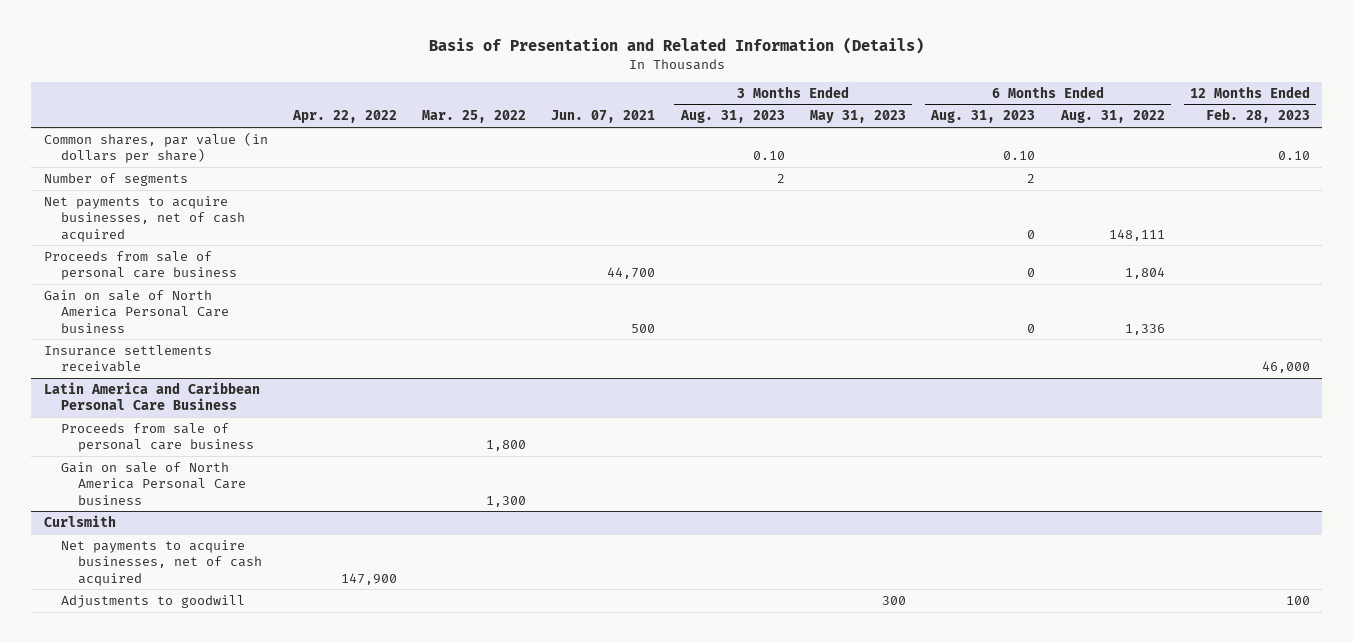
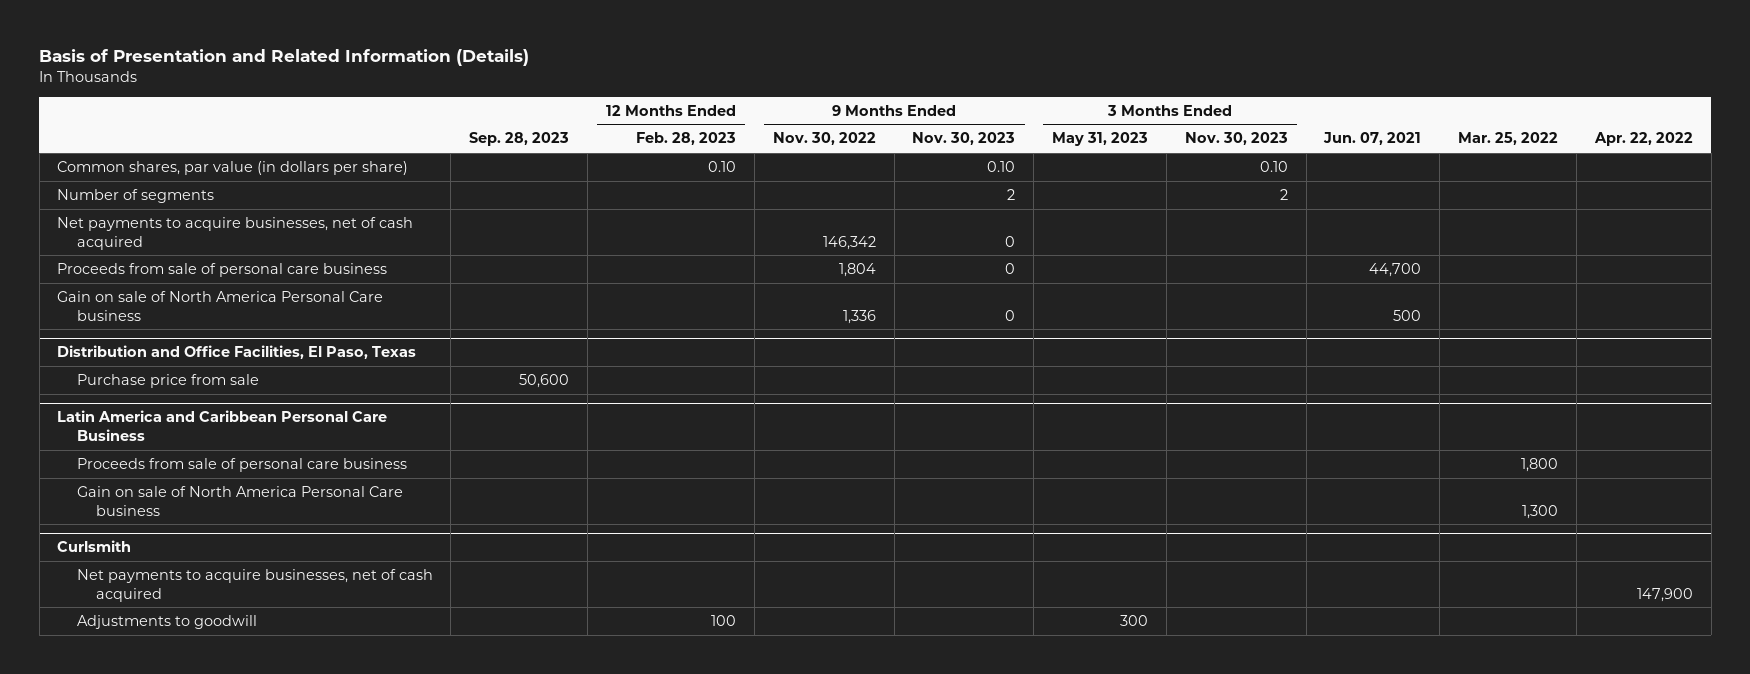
- | Apr. 22, 2022 | Mar. 25, 2022 | Jun. 07, 2021 | 3 Months Ended Aug. 31, 2023 | 3 Months Ended May 31, 2023 | 6 Months Ended Aug. 31, 2023 | 6 Months Ended Aug. 31, 2022 | 12 Months Ended Feb. 28, 2023
+ | Sep. 28, 2023 | 12 Months Ended Feb. 28, 2023 | 9 Months Ended Nov. 30, 2022 | 9 Months Ended Nov. 30, 2023 | 3 Months Ended May 31, 2023 | 3 Months Ended Nov. 30, 2023 | Jun. 07, 2021 | Mar. 25, 2022 | Apr. 22, 2022
- Insurance settlements receivable | | | | | | | | 46,000
+ Distribution and Office Facilities, El Paso, Texas
+ Purchase price from sale | 50,600 | | | | | | | |

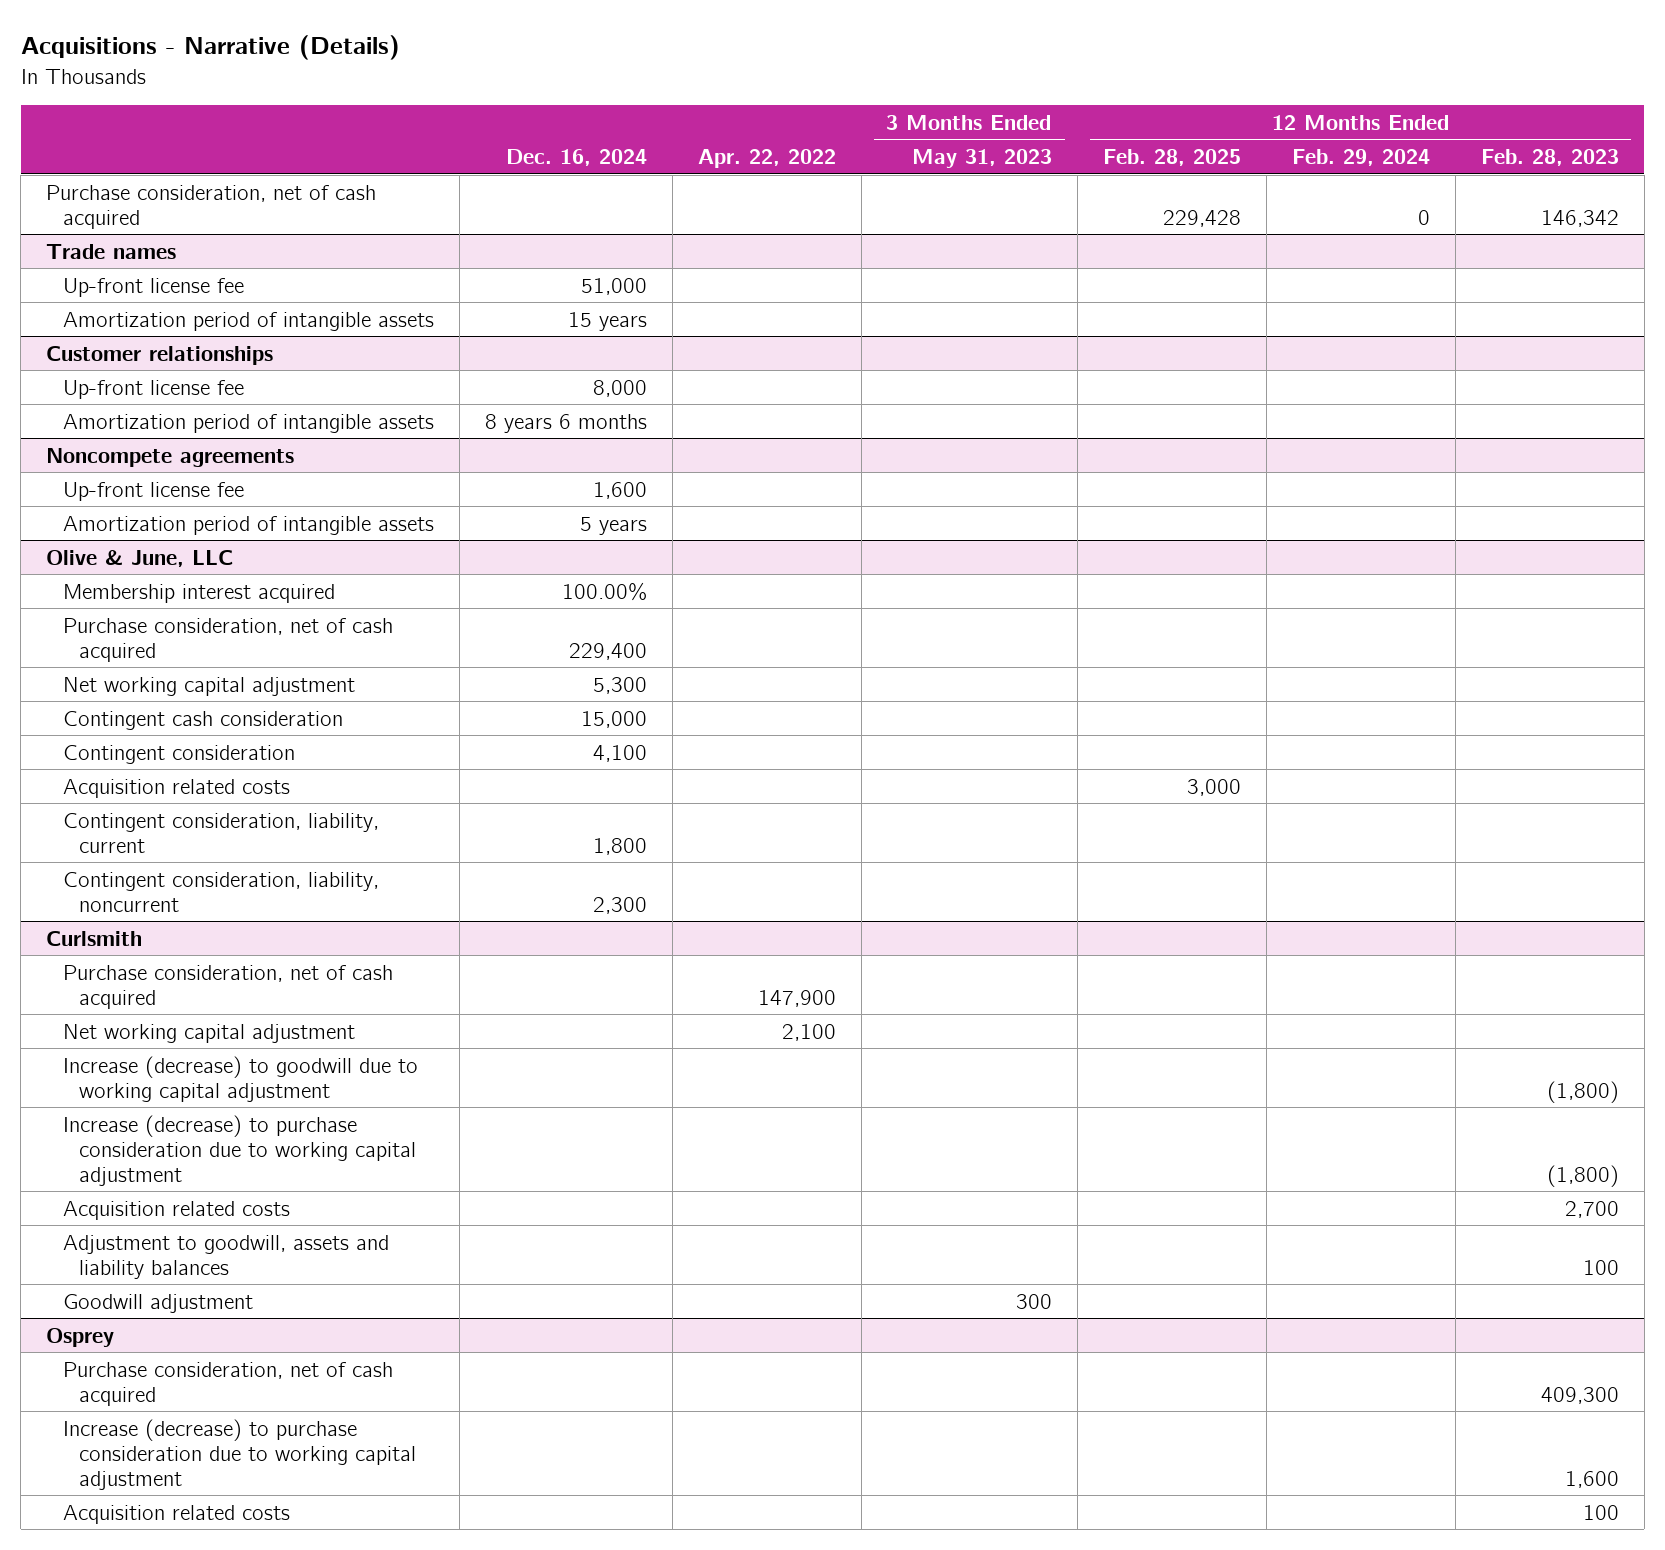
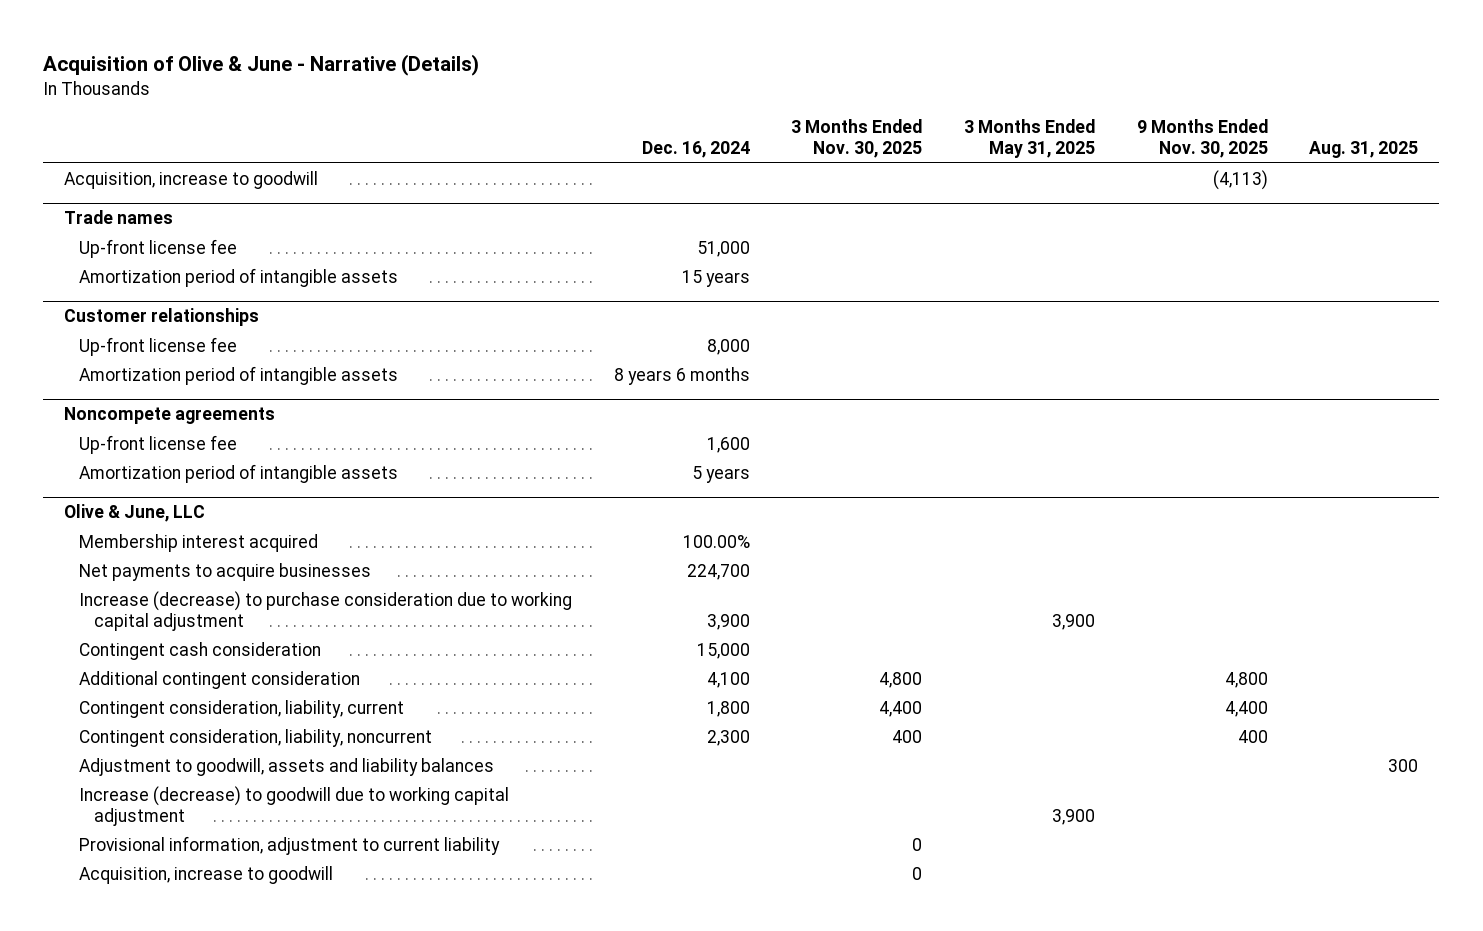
- Acquisitions - Narrative (Details)
+ Acquisition of Olive & June - Narrative (Details)
- | Dec. 16, 2024 | Apr. 22, 2022 | 3 Months Ended May 31, 2023 | 12 Months Ended Feb. 28, 2025 | 12 Months Ended Feb. 29, 2024 | 12 Months Ended Feb. 28, 2023
+ | Dec. 16, 2024 | 3 Months Ended Nov. 30, 2025 | 3 Months Ended May 31, 2025 | 9 Months Ended Nov. 30, 2025 | Aug. 31, 2025
- Purchase consideration, net of cash acquired | | | | 229,428 | 0 | 146,342
+ Acquisition, increase to goodwill | | | | (4,113) |
@ Olive & June, LLC
- Purchase consideration, net of cash acquired | 229,400 | | | | |
- Net working capital adjustment | 5,300 | | | | |
+ Net payments to acquire businesses | 224,700 | | | |
+ Increase (decrease) to purchase consideration due to working capital adjustment | 3,900 | | 3,900 | |
- Contingent consideration | 4,100 | | | | |
- Acquisition related costs | | | | 3,000 | |
+ Additional contingent consideration | 4,100 | 4,800 | | 4,800 |
- Curlsmith
- Purchase consideration, net of cash acquired | | 147,900 | | | |
- Net working capital adjustment | | 2,100 | | | |
- Increase (decrease) to goodwill due to working capital adjustment | | | | | | (1,800)
- Increase (decrease) to purchase consideration due to working capital adjustment | | | | | | (1,800)
- Acquisition related costs | | | | | | 2,700
- Adjustment to goodwill, assets and liability balances | | | | | | 100
- Goodwill adjustment | | | 300 | | |
- Osprey
- Purchase consideration, net of cash acquired | | | | | | 409,300
- Increase (decrease) to purchase consideration due to working capital adjustment | | | | | | 1,600
- Acquisition related costs | | | | | | 100
@ Olive & June, LLC
+ Adjustment to goodwill, assets and liability balances | | | | | 300
+ Increase (decrease) to goodwill due to working capital adjustment | | | 3,900 | |
+ Provisional information, adjustment to current liability | | 0 | | |
+ Acquisition, increase to goodwill | | 0 | | |

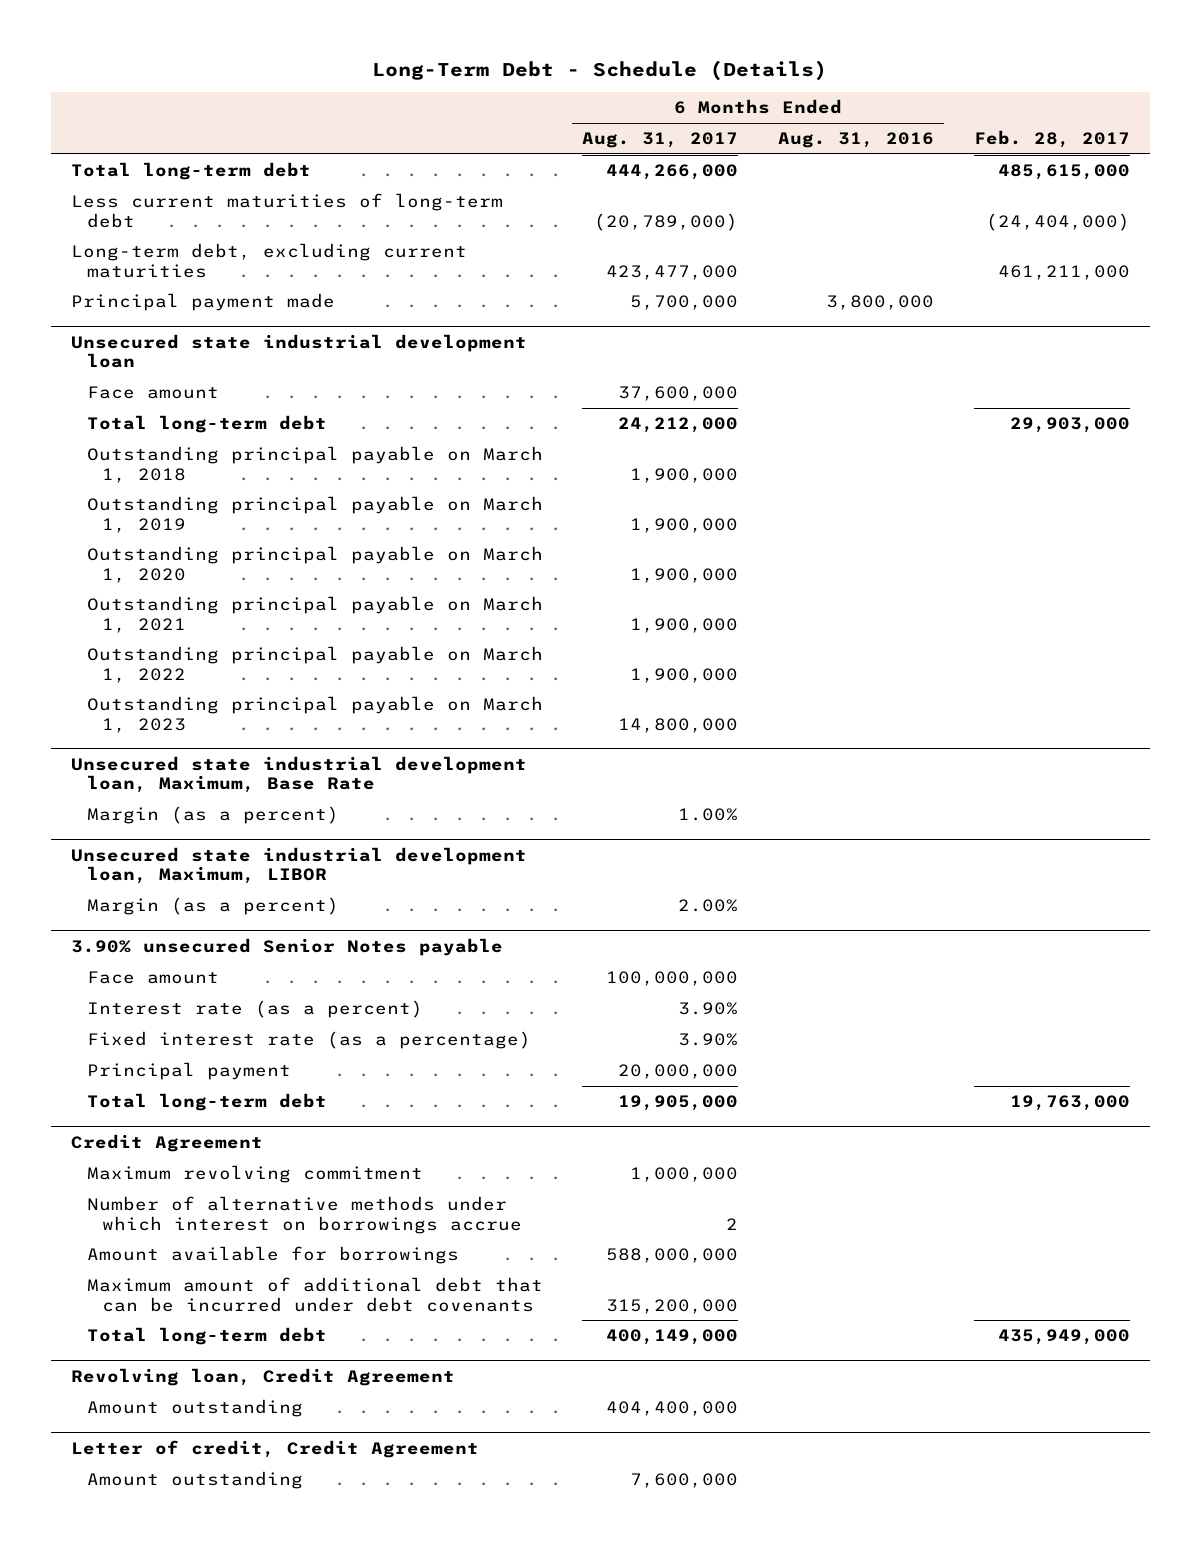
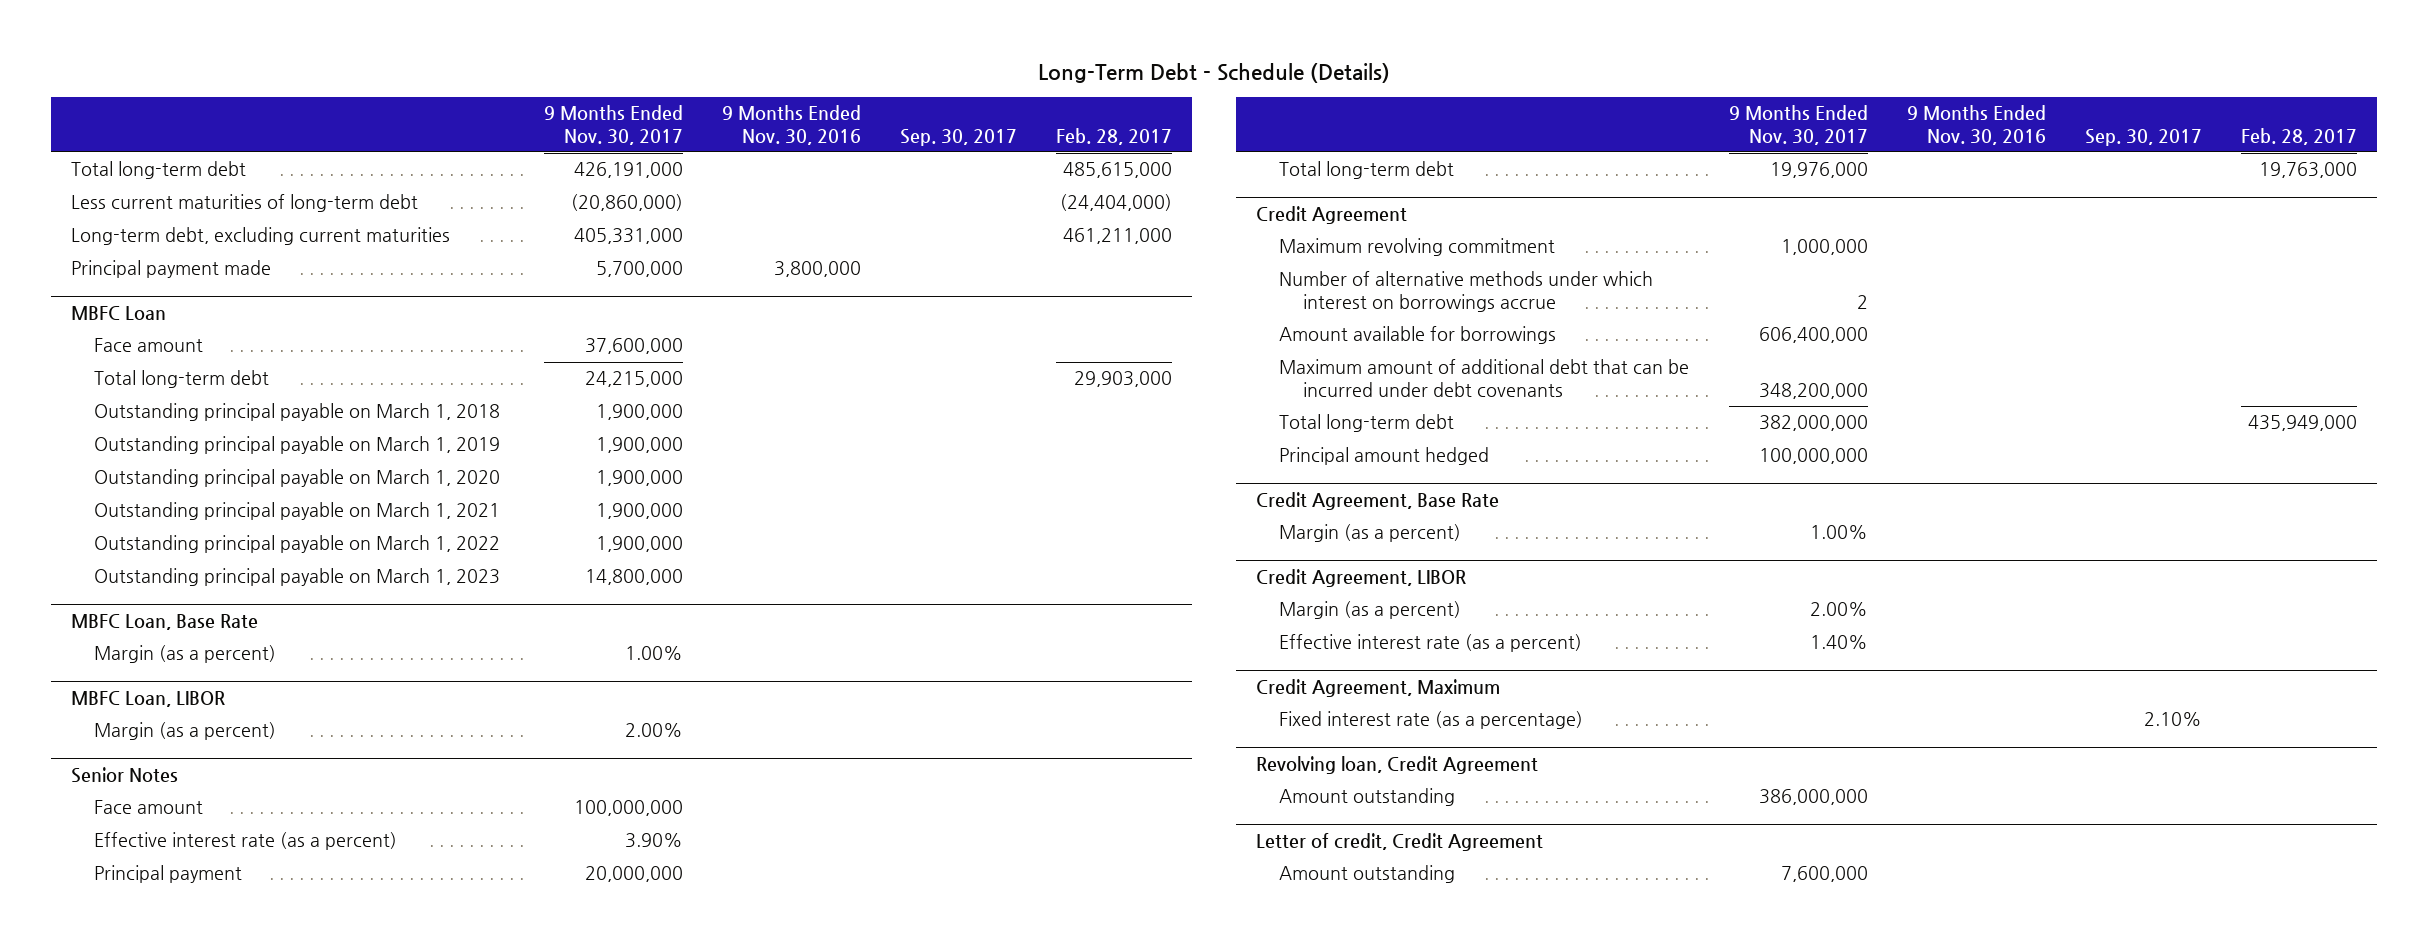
- | 6 Months Ended Aug. 31, 2017 | 6 Months Ended Aug. 31, 2016 | Feb. 28, 2017
+ | 9 Months Ended Nov. 30, 2017 | 9 Months Ended Nov. 30, 2016 | Sep. 30, 2017 | Feb. 28, 2017
- Unsecured state industrial development loan
+ MBFC Loan
- Unsecured state industrial development loan, Maximum, Base Rate
- Margin (as a percent) | 1.00% | |
- Unsecured state industrial development loan, Maximum, LIBOR
- Margin (as a percent) | 2.00% | |
- 3.90% unsecured Senior Notes payable
+ MBFC Loan, Base Rate
+ Margin (as a percent) | 1.00% | | |
+ MBFC Loan, LIBOR
+ Margin (as a percent) | 2.00% | | |
+ Senior Notes
- Interest rate (as a percent) | 3.90% | |
- Fixed interest rate (as a percentage) | 3.90% | |
+ Effective interest rate (as a percent) | 3.90% | | |
@ Credit Agreement
+ Principal amount hedged | 100,000,000 | | |
+ Credit Agreement, Base Rate
+ Margin (as a percent) | 1.00% | | |
+ Credit Agreement, LIBOR
+ Margin (as a percent) | 2.00% | | |
+ Effective interest rate (as a percent) | 1.40% | | |
+ Credit Agreement, Maximum
+ Fixed interest rate (as a percentage) | | | 2.10% |

